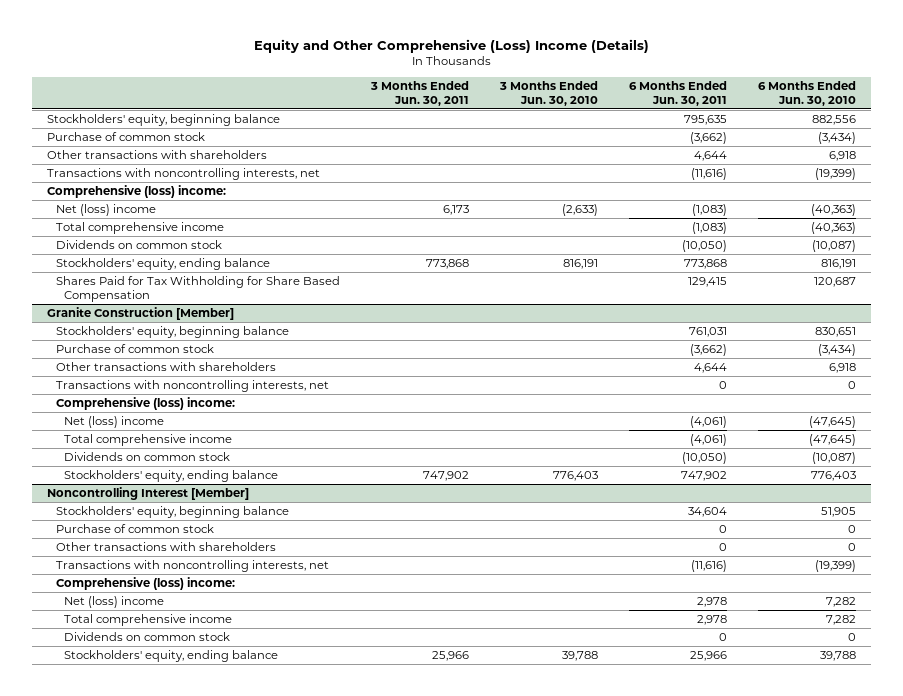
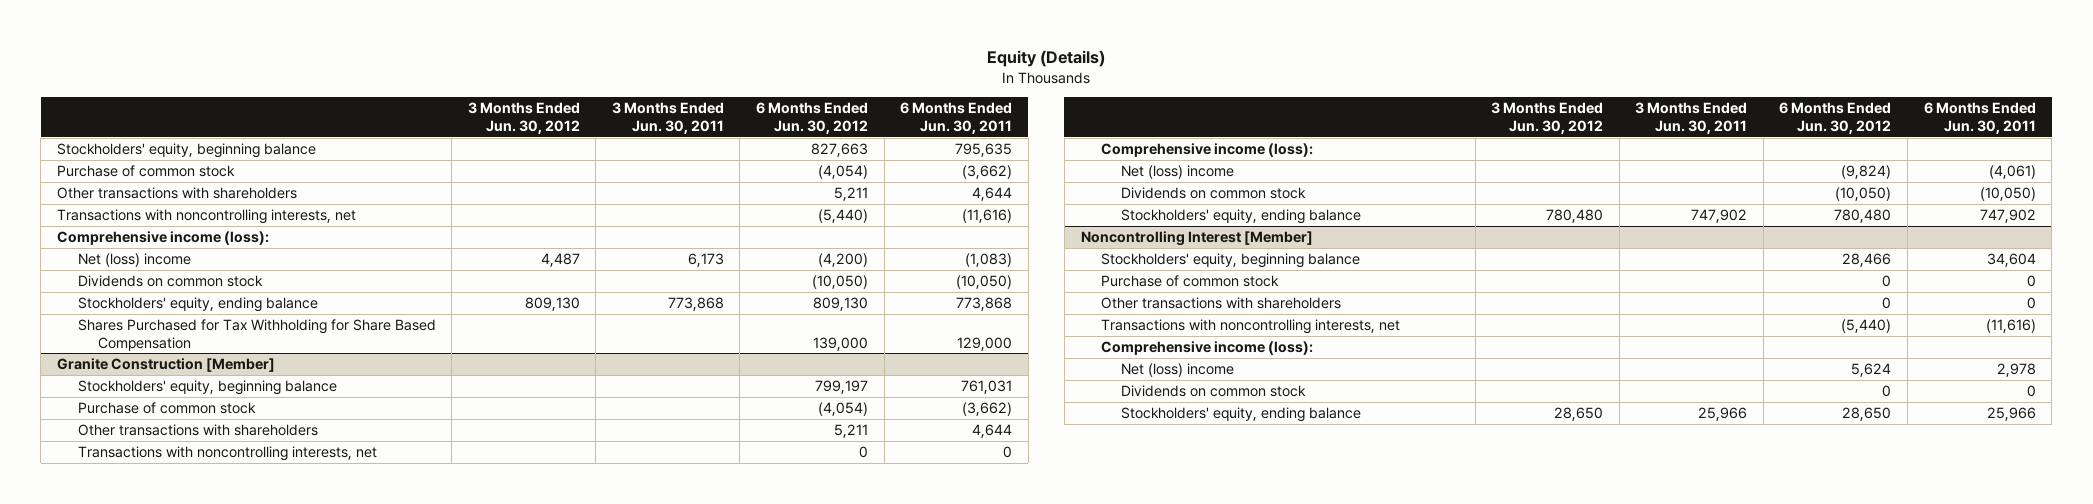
- Equity and Other Comprehensive (Loss) Income (Details)
+ Equity (Details)
- | 3 Months Ended Jun. 30, 2011 | 3 Months Ended Jun. 30, 2010 | 6 Months Ended Jun. 30, 2011 | 6 Months Ended Jun. 30, 2010
+ | 3 Months Ended Jun. 30, 2012 | 3 Months Ended Jun. 30, 2011 | 6 Months Ended Jun. 30, 2012 | 6 Months Ended Jun. 30, 2011
- Comprehensive (loss) income:
+ Comprehensive income (loss):
- Total comprehensive income | | | (1,083) | (40,363)
- Shares Paid for Tax Withholding for Share Based Compensation | | | 129,415 | 120,687
+ Shares Purchased for Tax Withholding for Share Based Compensation | | | 139,000 | 129,000
@ Granite Construction [Member]
- Comprehensive (loss) income:
+ Comprehensive income (loss):
- Total comprehensive income | | | (4,061) | (47,645)
@ Noncontrolling Interest [Member]
- Comprehensive (loss) income:
+ Comprehensive income (loss):
- Total comprehensive income | | | 2,978 | 7,282

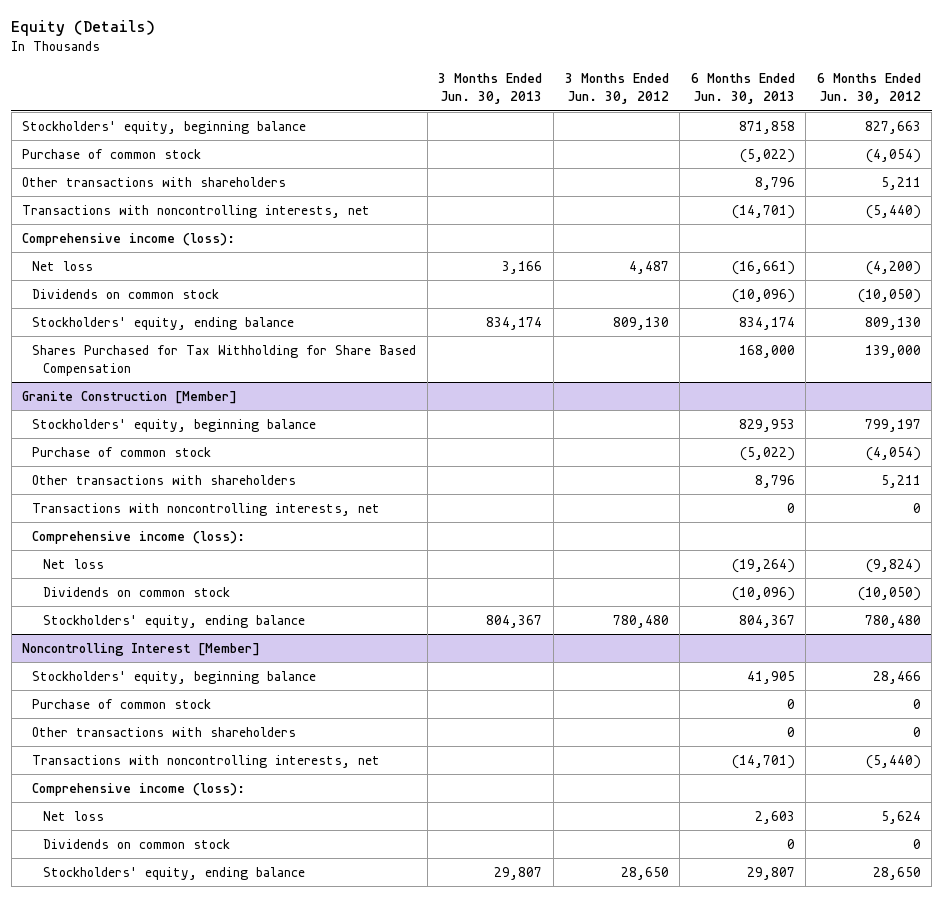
- | 3 Months Ended Jun. 30, 2012 | 3 Months Ended Jun. 30, 2011 | 6 Months Ended Jun. 30, 2012 | 6 Months Ended Jun. 30, 2011
+ | 3 Months Ended Jun. 30, 2013 | 3 Months Ended Jun. 30, 2012 | 6 Months Ended Jun. 30, 2013 | 6 Months Ended Jun. 30, 2012
- Net (loss) income | 4,487 | 6,173 | (4,200) | (1,083)
+ Net loss | 3,166 | 4,487 | (16,661) | (4,200)
@ Granite Construction [Member]
- Net (loss) income | | | (9,824) | (4,061)
+ Net loss | | | (19,264) | (9,824)
@ Noncontrolling Interest [Member]
- Net (loss) income | | | 5,624 | 2,978
+ Net loss | | | 2,603 | 5,624

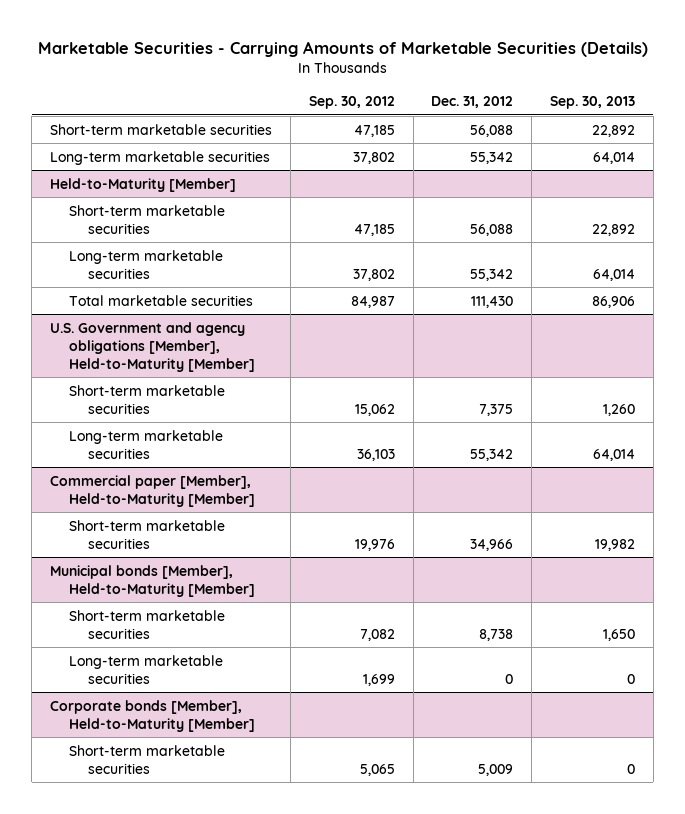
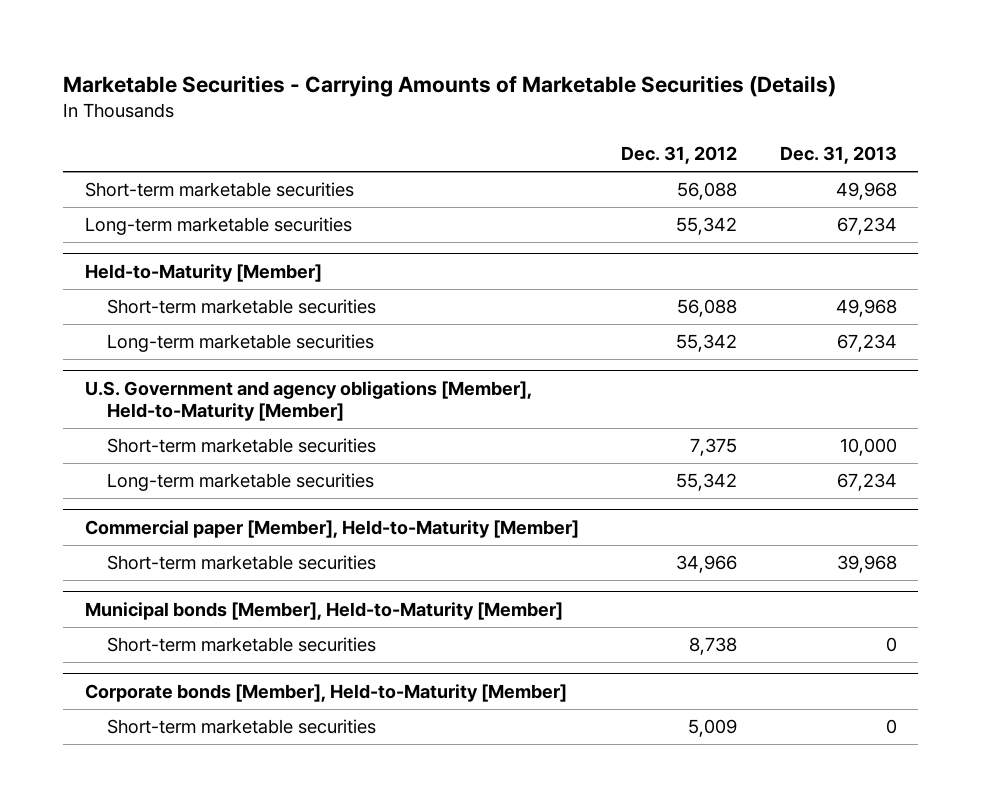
- | Sep. 30, 2012 | Dec. 31, 2012 | Sep. 30, 2013
+ | Dec. 31, 2012 | Dec. 31, 2013
@ Held-to-Maturity [Member]
- Total marketable securities | 84,987 | 111,430 | 86,906
@ Municipal bonds [Member], Held-to-Maturity [Member]
- Long-term marketable securities | 1,699 | 0 | 0

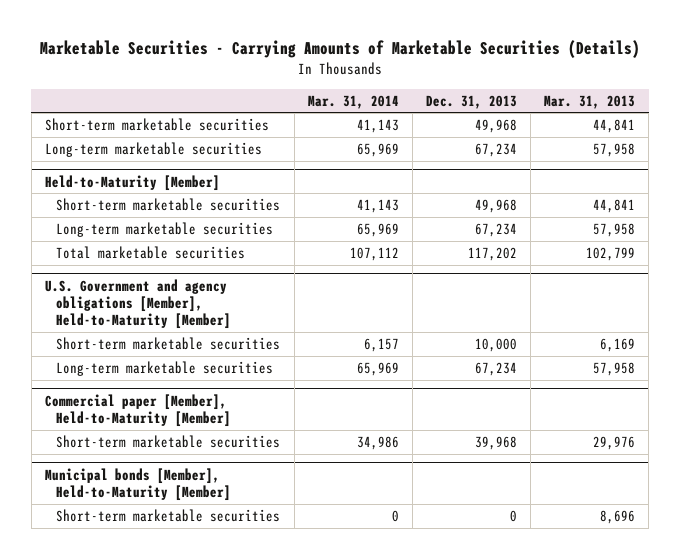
- | Dec. 31, 2012 | Dec. 31, 2013
+ | Mar. 31, 2014 | Dec. 31, 2013 | Mar. 31, 2013
@ Held-to-Maturity [Member]
+ Total marketable securities | 107,112 | 117,202 | 102,799
- Corporate bonds [Member], Held-to-Maturity [Member]
- Short-term marketable securities | 5,009 | 0

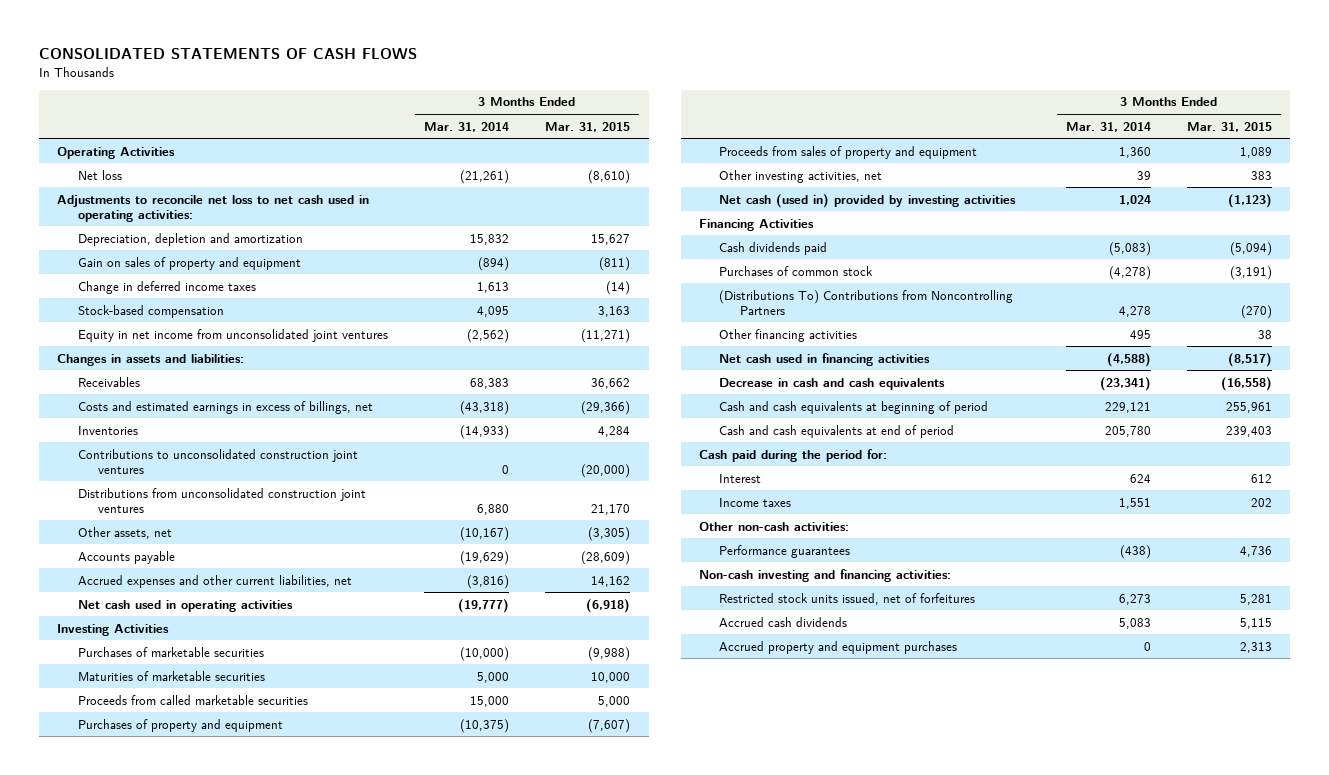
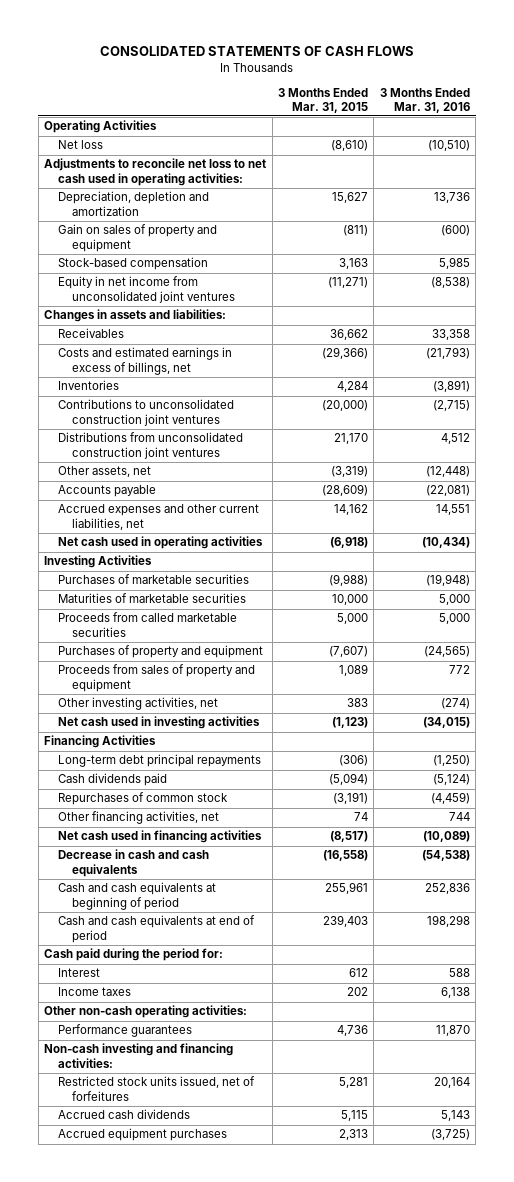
- | 3 Months Ended Mar. 31, 2014 | 3 Months Ended Mar. 31, 2015
+ | 3 Months Ended Mar. 31, 2015 | 3 Months Ended Mar. 31, 2016
- Change in deferred income taxes | 1,613 | (14)
- Other assets, net | (10,167) | (3,305)
+ Other assets, net | (3,319) | (12,448)
- Net cash (used in) provided by investing activities | 1,024 | (1,123)
+ Net cash used in investing activities | (1,123) | (34,015)
+ Long-term debt principal repayments | (306) | (1,250)
- Purchases of common stock | (4,278) | (3,191)
- (Distributions To) Contributions from Noncontrolling Partners | 4,278 | (270)
- Other financing activities | 495 | 38
+ Repurchases of common stock | (3,191) | (4,459)
+ Other financing activities, net | 74 | 744
- Other non-cash activities:
+ Other non-cash operating activities:
- Accrued property and equipment purchases | 0 | 2,313
+ Accrued equipment purchases | 2,313 | (3,725)

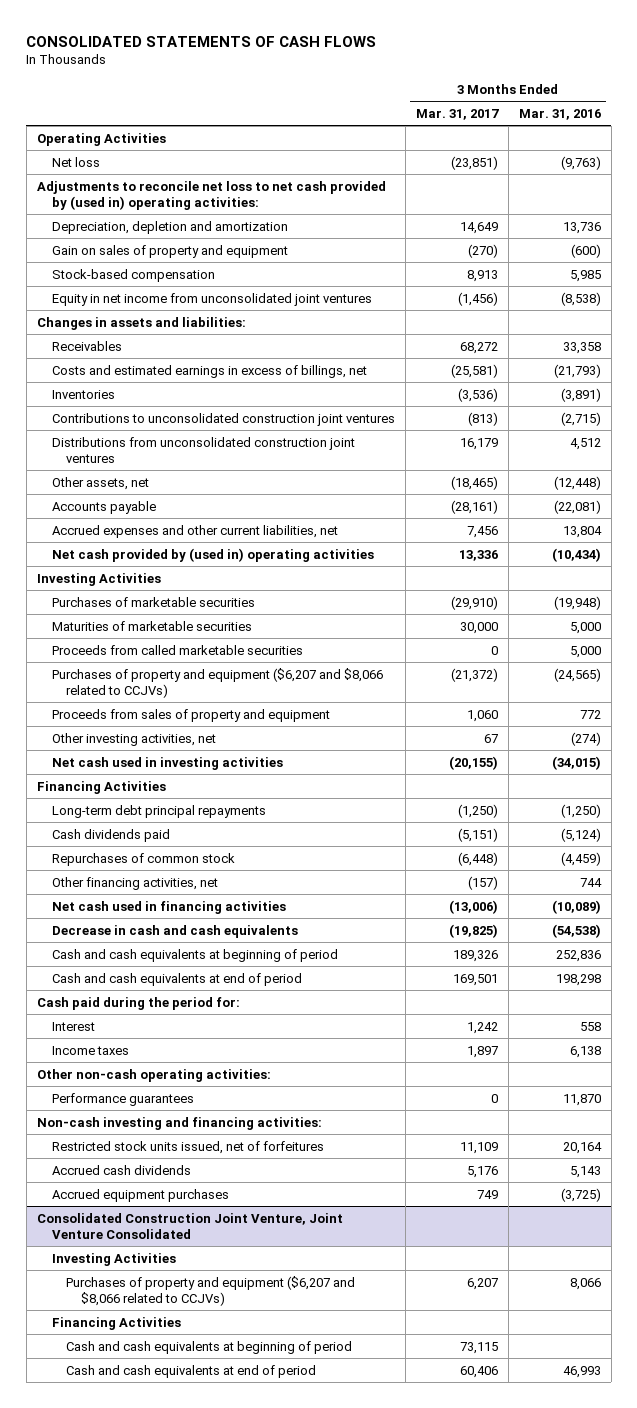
- | 3 Months Ended Mar. 31, 2015 | 3 Months Ended Mar. 31, 2016
+ | 3 Months Ended Mar. 31, 2017 | 3 Months Ended Mar. 31, 2016
- Net loss | (8,610) | (10,510)
- Adjustments to reconcile net loss to net cash used in operating activities:
+ Net loss | (23,851) | (9,763)
+ Adjustments to reconcile net loss to net cash provided by (used in) operating activities:
- Accrued expenses and other current liabilities, net | 14,162 | 14,551
- Net cash used in operating activities | (6,918) | (10,434)
+ Accrued expenses and other current liabilities, net | 7,456 | 13,804
+ Net cash provided by (used in) operating activities | 13,336 | (10,434)
- Purchases of property and equipment | (7,607) | (24,565)
+ Purchases of property and equipment ($6,207 and $8,066 related to CCJVs) | (21,372) | (24,565)
- Interest | 612 | 588
+ Interest | 1,242 | 558
+ Consolidated Construction Joint Venture, Joint Venture Consolidated
+ Investing Activities
+ Purchases of property and equipment ($6,207 and $8,066 related to CCJVs) | 6,207 | 8,066
+ Financing Activities
+ Cash and cash equivalents at beginning of period | 73,115 |
+ Cash and cash equivalents at end of period | 60,406 | 46,993

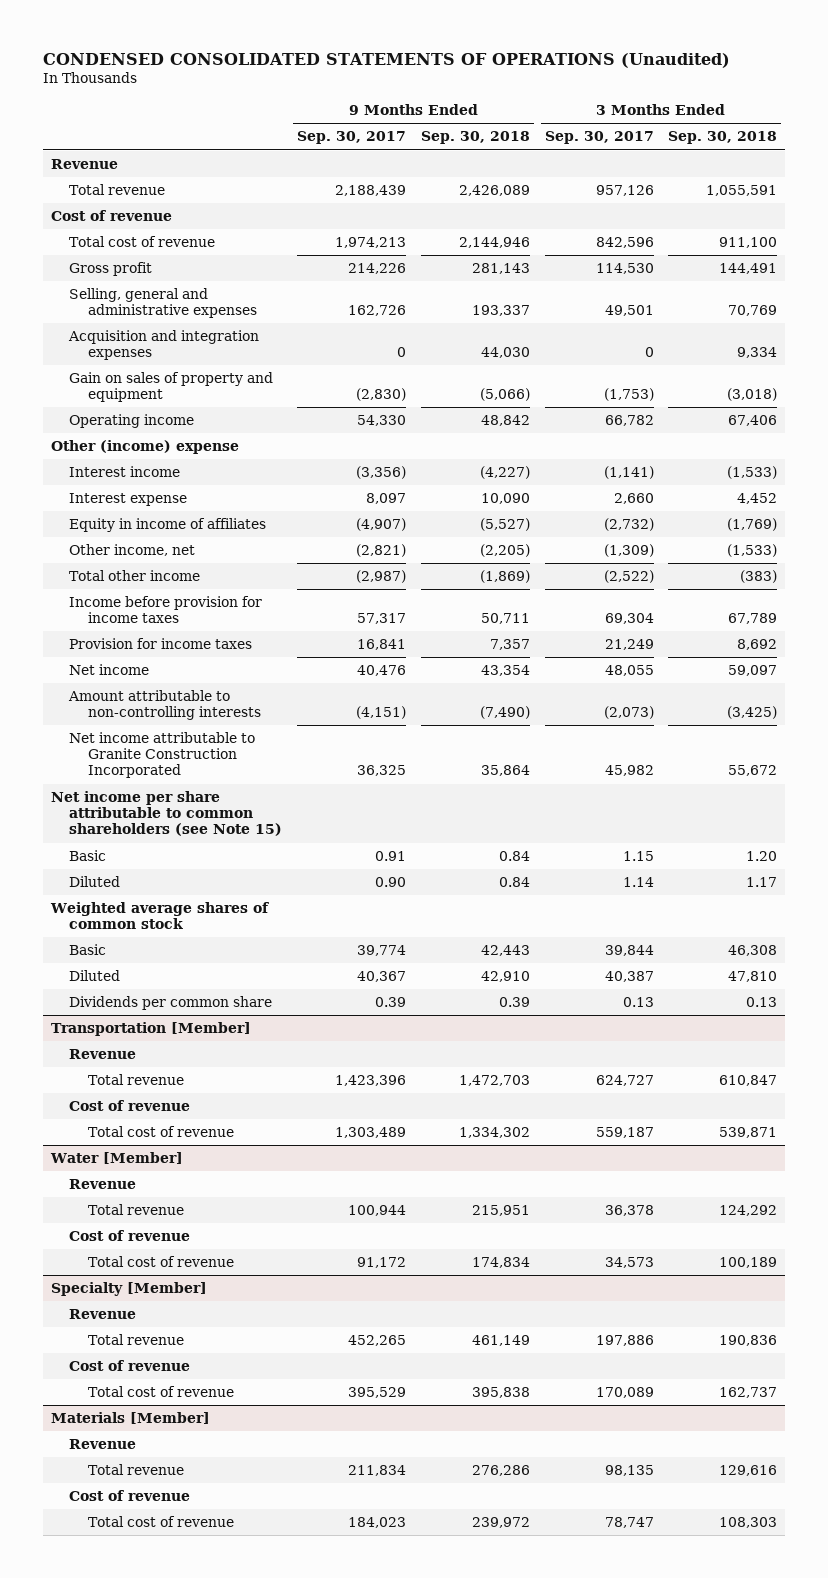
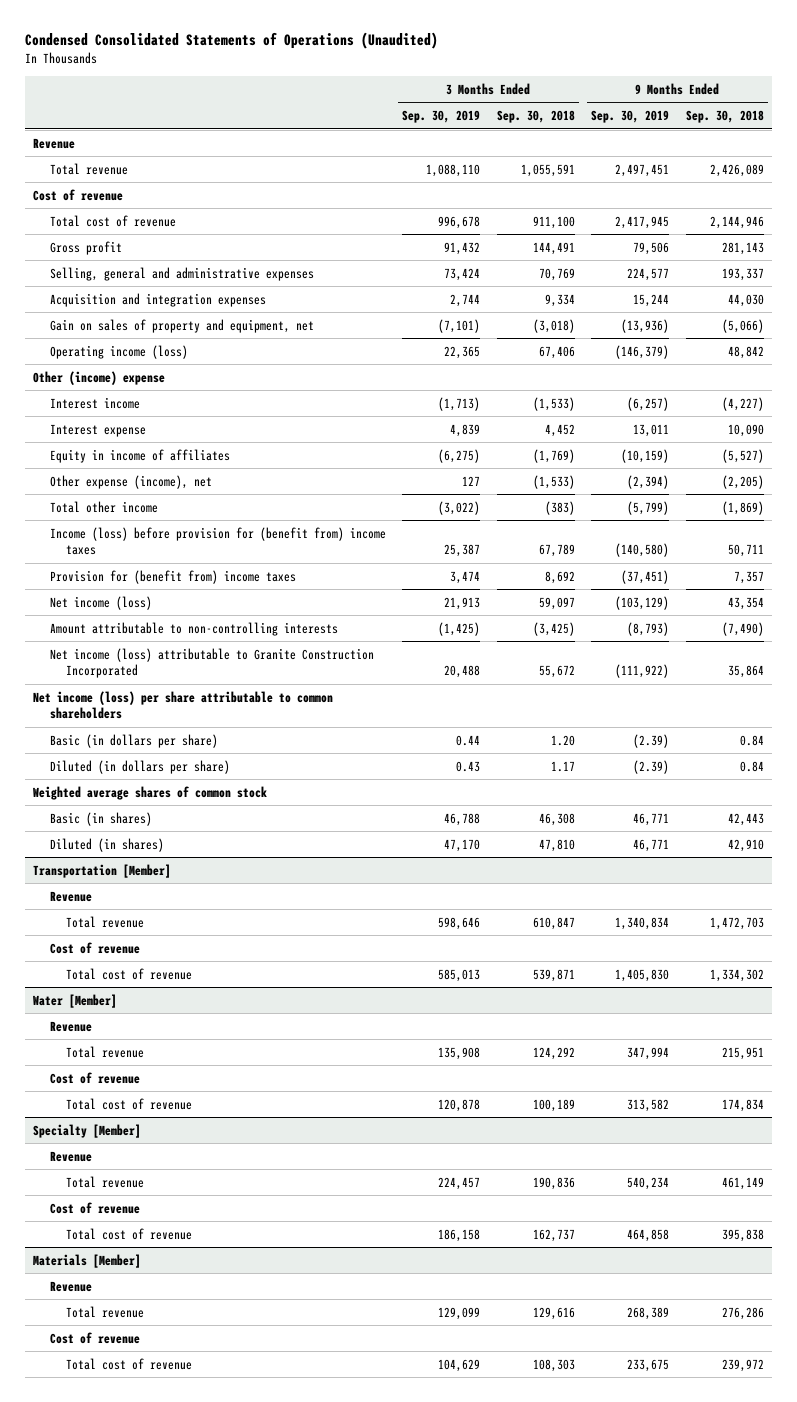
- CONDENSED CONSOLIDATED STATEMENTS OF OPERATIONS (Unaudited)
+ Condensed Consolidated Statements of Operations (Unaudited)
- | 9 Months Ended Sep. 30, 2017 | 9 Months Ended Sep. 30, 2018 | 3 Months Ended Sep. 30, 2017 | 3 Months Ended Sep. 30, 2018
+ | 3 Months Ended Sep. 30, 2019 | 3 Months Ended Sep. 30, 2018 | 9 Months Ended Sep. 30, 2019 | 9 Months Ended Sep. 30, 2018
- Gain on sales of property and equipment | (2,830) | (5,066) | (1,753) | (3,018)
- Operating income | 54,330 | 48,842 | 66,782 | 67,406
+ Gain on sales of property and equipment, net | (7,101) | (3,018) | (13,936) | (5,066)
+ Operating income (loss) | 22,365 | 67,406 | (146,379) | 48,842
- Other income, net | (2,821) | (2,205) | (1,309) | (1,533)
+ Other expense (income), net | 127 | (1,533) | (2,394) | (2,205)
- Income before provision for income taxes | 57,317 | 50,711 | 69,304 | 67,789
- Provision for income taxes | 16,841 | 7,357 | 21,249 | 8,692
- Net income | 40,476 | 43,354 | 48,055 | 59,097
+ Income (loss) before provision for (benefit from) income taxes | 25,387 | 67,789 | (140,580) | 50,711
+ Provision for (benefit from) income taxes | 3,474 | 8,692 | (37,451) | 7,357
+ Net income (loss) | 21,913 | 59,097 | (103,129) | 43,354
- Net income attributable to Granite Construction Incorporated | 36,325 | 35,864 | 45,982 | 55,672
- Net income per share attributable to common shareholders (see Note 15)
- Basic | 0.91 | 0.84 | 1.15 | 1.20
- Diluted | 0.90 | 0.84 | 1.14 | 1.17
+ Net income (loss) attributable to Granite Construction Incorporated | 20,488 | 55,672 | (111,922) | 35,864
+ Net income (loss) per share attributable to common shareholders
+ Basic (in dollars per share) | 0.44 | 1.20 | (2.39) | 0.84
+ Diluted (in dollars per share) | 0.43 | 1.17 | (2.39) | 0.84
- Basic | 39,774 | 42,443 | 39,844 | 46,308
- Diluted | 40,367 | 42,910 | 40,387 | 47,810
- Dividends per common share | 0.39 | 0.39 | 0.13 | 0.13
+ Basic (in shares) | 46,788 | 46,308 | 46,771 | 42,443
+ Diluted (in shares) | 47,170 | 47,810 | 46,771 | 42,910

